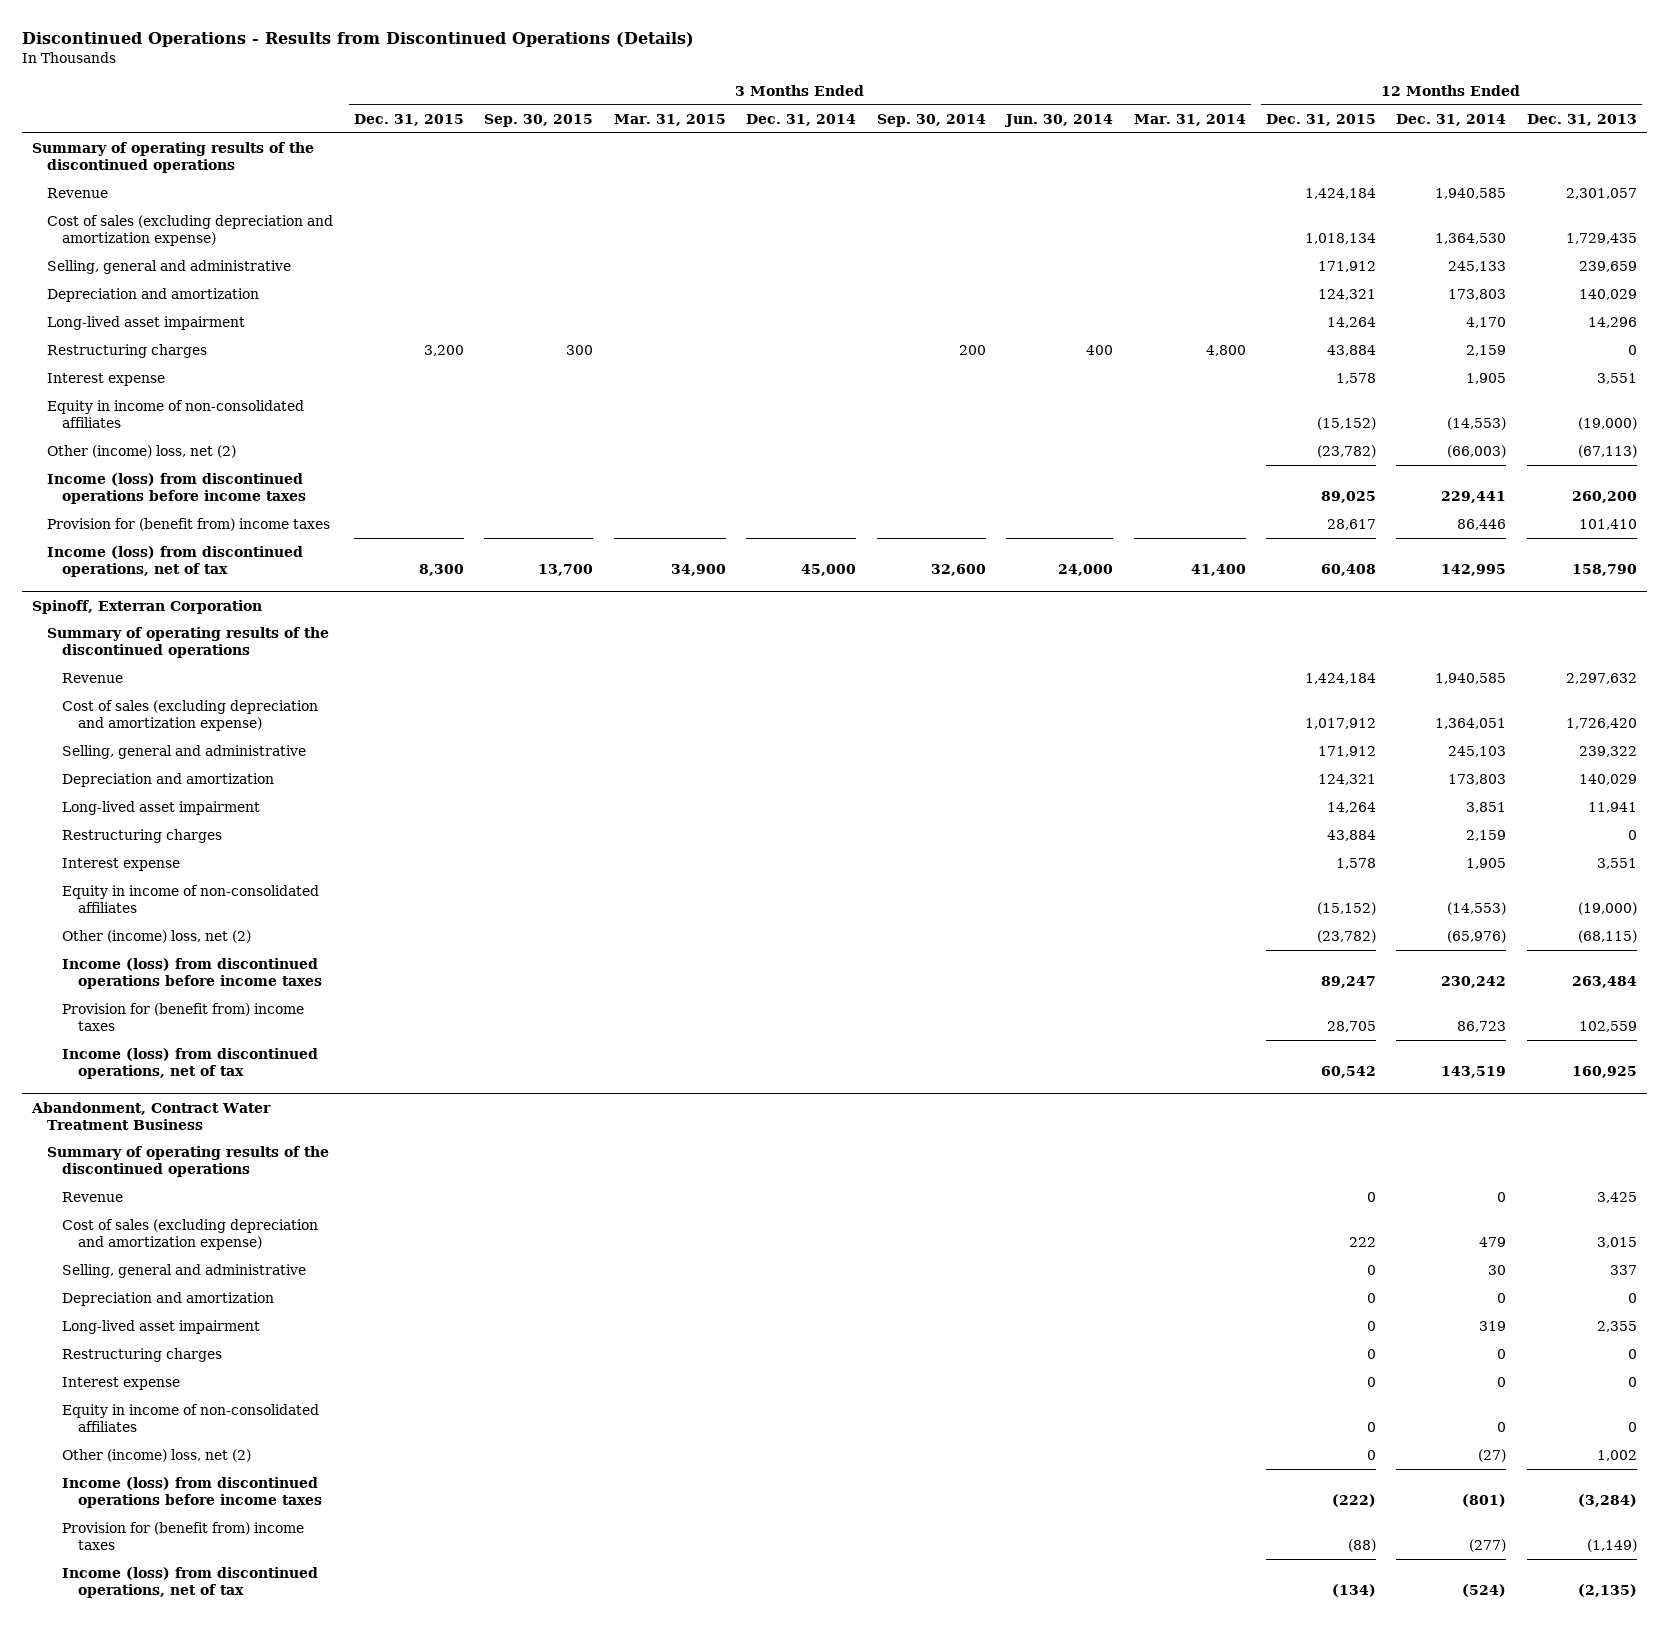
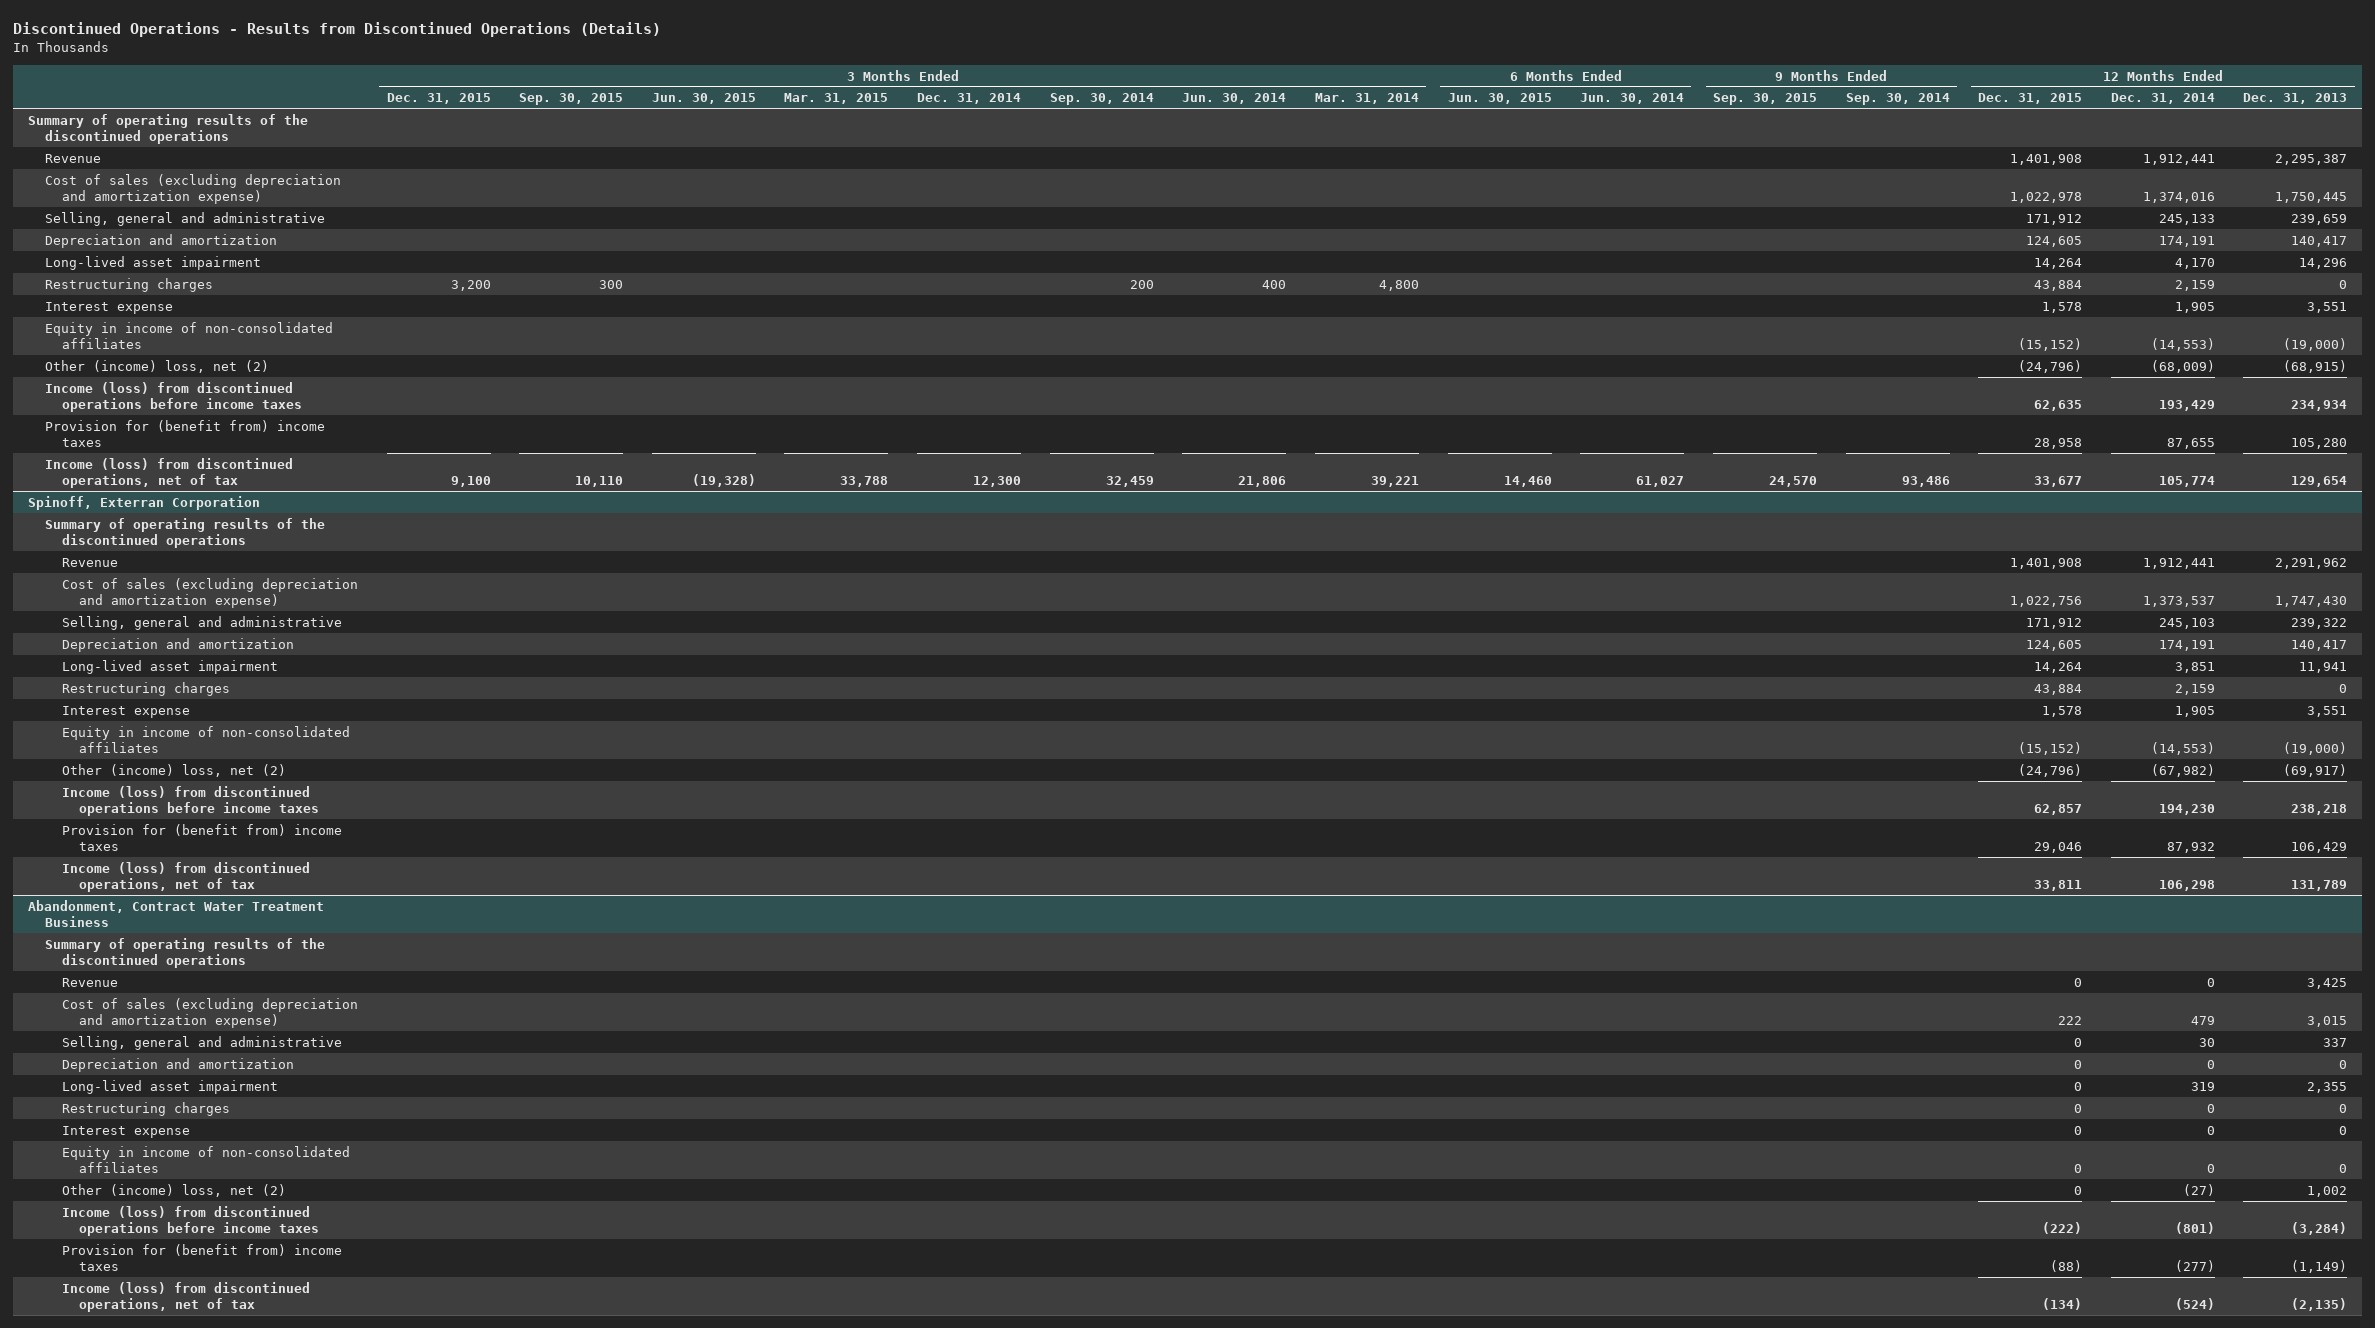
- | 3 Months Ended Dec. 31, 2015 | 3 Months Ended Sep. 30, 2015 | 3 Months Ended Mar. 31, 2015 | 3 Months Ended Dec. 31, 2014 | 3 Months Ended Sep. 30, 2014 | 3 Months Ended Jun. 30, 2014 | 3 Months Ended Mar. 31, 2014 | 12 Months Ended Dec. 31, 2015 | 12 Months Ended Dec. 31, 2014 | 12 Months Ended Dec. 31, 2013
+ | 3 Months Ended Dec. 31, 2015 | 3 Months Ended Sep. 30, 2015 | 3 Months Ended Jun. 30, 2015 | 3 Months Ended Mar. 31, 2015 | 3 Months Ended Dec. 31, 2014 | 3 Months Ended Sep. 30, 2014 | 3 Months Ended Jun. 30, 2014 | 3 Months Ended Mar. 31, 2014 | 6 Months Ended Jun. 30, 2015 | 6 Months Ended Jun. 30, 2014 | 9 Months Ended Sep. 30, 2015 | 9 Months Ended Sep. 30, 2014 | 12 Months Ended Dec. 31, 2015 | 12 Months Ended Dec. 31, 2014 | 12 Months Ended Dec. 31, 2013
- Revenue | | | | | | | | 1,424,184 | 1,940,585 | 2,301,057
- Cost of sales (excluding depreciation and amortization expense) | | | | | | | | 1,018,134 | 1,364,530 | 1,729,435
+ Revenue | | | | | | | | | | | | | 1,401,908 | 1,912,441 | 2,295,387
+ Cost of sales (excluding depreciation and amortization expense) | | | | | | | | | | | | | 1,022,978 | 1,374,016 | 1,750,445
- Depreciation and amortization | | | | | | | | 124,321 | 173,803 | 140,029
+ Depreciation and amortization | | | | | | | | | | | | | 124,605 | 174,191 | 140,417
- Other (income) loss, net (2) | | | | | | | | (23,782) | (66,003) | (67,113)
- Income (loss) from discontinued operations before income taxes | | | | | | | | 89,025 | 229,441 | 260,200
- Provision for (benefit from) income taxes | | | | | | | | 28,617 | 86,446 | 101,410
- Income (loss) from discontinued operations, net of tax | 8,300 | 13,700 | 34,900 | 45,000 | 32,600 | 24,000 | 41,400 | 60,408 | 142,995 | 158,790
+ Other (income) loss, net (2) | | | | | | | | | | | | | (24,796) | (68,009) | (68,915)
+ Income (loss) from discontinued operations before income taxes | | | | | | | | | | | | | 62,635 | 193,429 | 234,934
+ Provision for (benefit from) income taxes | | | | | | | | | | | | | 28,958 | 87,655 | 105,280
+ Income (loss) from discontinued operations, net of tax | 9,100 | 10,110 | (19,328) | 33,788 | 12,300 | 32,459 | 21,806 | 39,221 | 14,460 | 61,027 | 24,570 | 93,486 | 33,677 | 105,774 | 129,654
@ Spinoff, Exterran Corporation
- Revenue | | | | | | | | 1,424,184 | 1,940,585 | 2,297,632
- Cost of sales (excluding depreciation and amortization expense) | | | | | | | | 1,017,912 | 1,364,051 | 1,726,420
+ Revenue | | | | | | | | | | | | | 1,401,908 | 1,912,441 | 2,291,962
+ Cost of sales (excluding depreciation and amortization expense) | | | | | | | | | | | | | 1,022,756 | 1,373,537 | 1,747,430
- Depreciation and amortization | | | | | | | | 124,321 | 173,803 | 140,029
+ Depreciation and amortization | | | | | | | | | | | | | 124,605 | 174,191 | 140,417
- Other (income) loss, net (2) | | | | | | | | (23,782) | (65,976) | (68,115)
- Income (loss) from discontinued operations before income taxes | | | | | | | | 89,247 | 230,242 | 263,484
- Provision for (benefit from) income taxes | | | | | | | | 28,705 | 86,723 | 102,559
- Income (loss) from discontinued operations, net of tax | | | | | | | | 60,542 | 143,519 | 160,925
+ Other (income) loss, net (2) | | | | | | | | | | | | | (24,796) | (67,982) | (69,917)
+ Income (loss) from discontinued operations before income taxes | | | | | | | | | | | | | 62,857 | 194,230 | 238,218
+ Provision for (benefit from) income taxes | | | | | | | | | | | | | 29,046 | 87,932 | 106,429
+ Income (loss) from discontinued operations, net of tax | | | | | | | | | | | | | 33,811 | 106,298 | 131,789

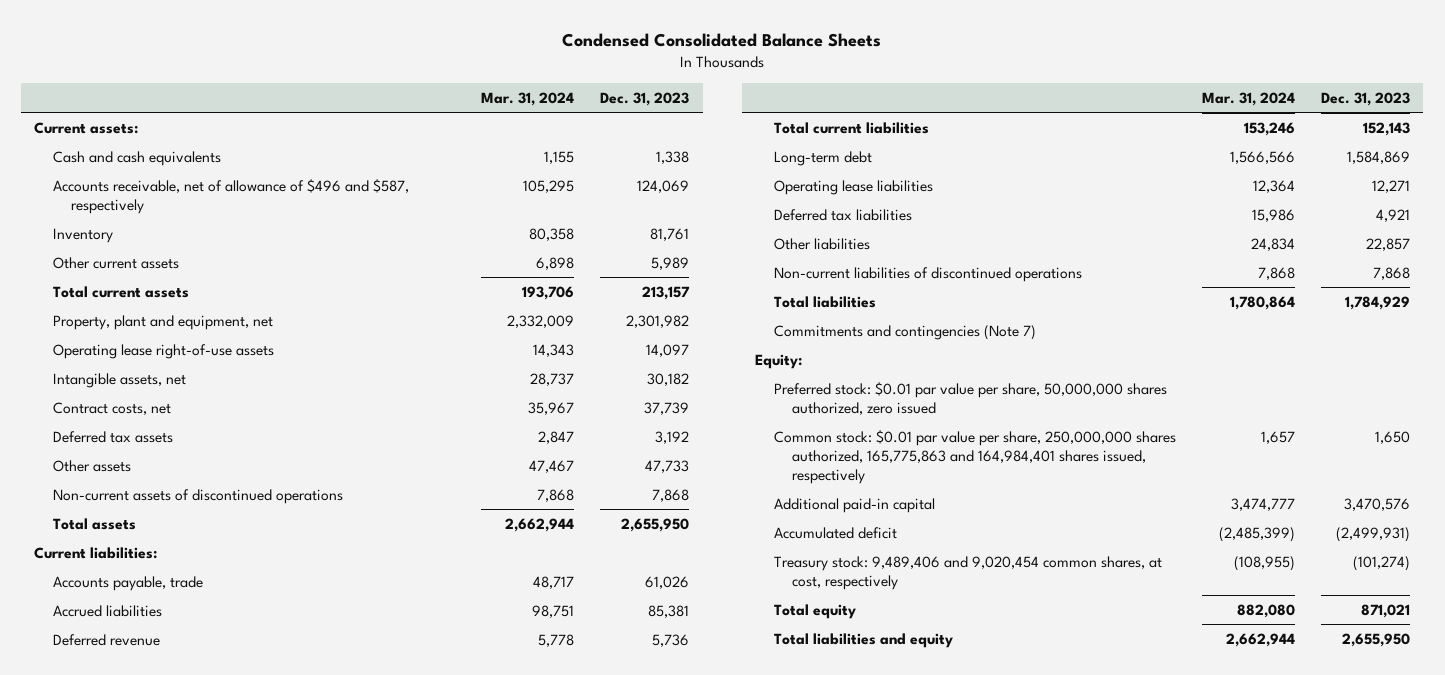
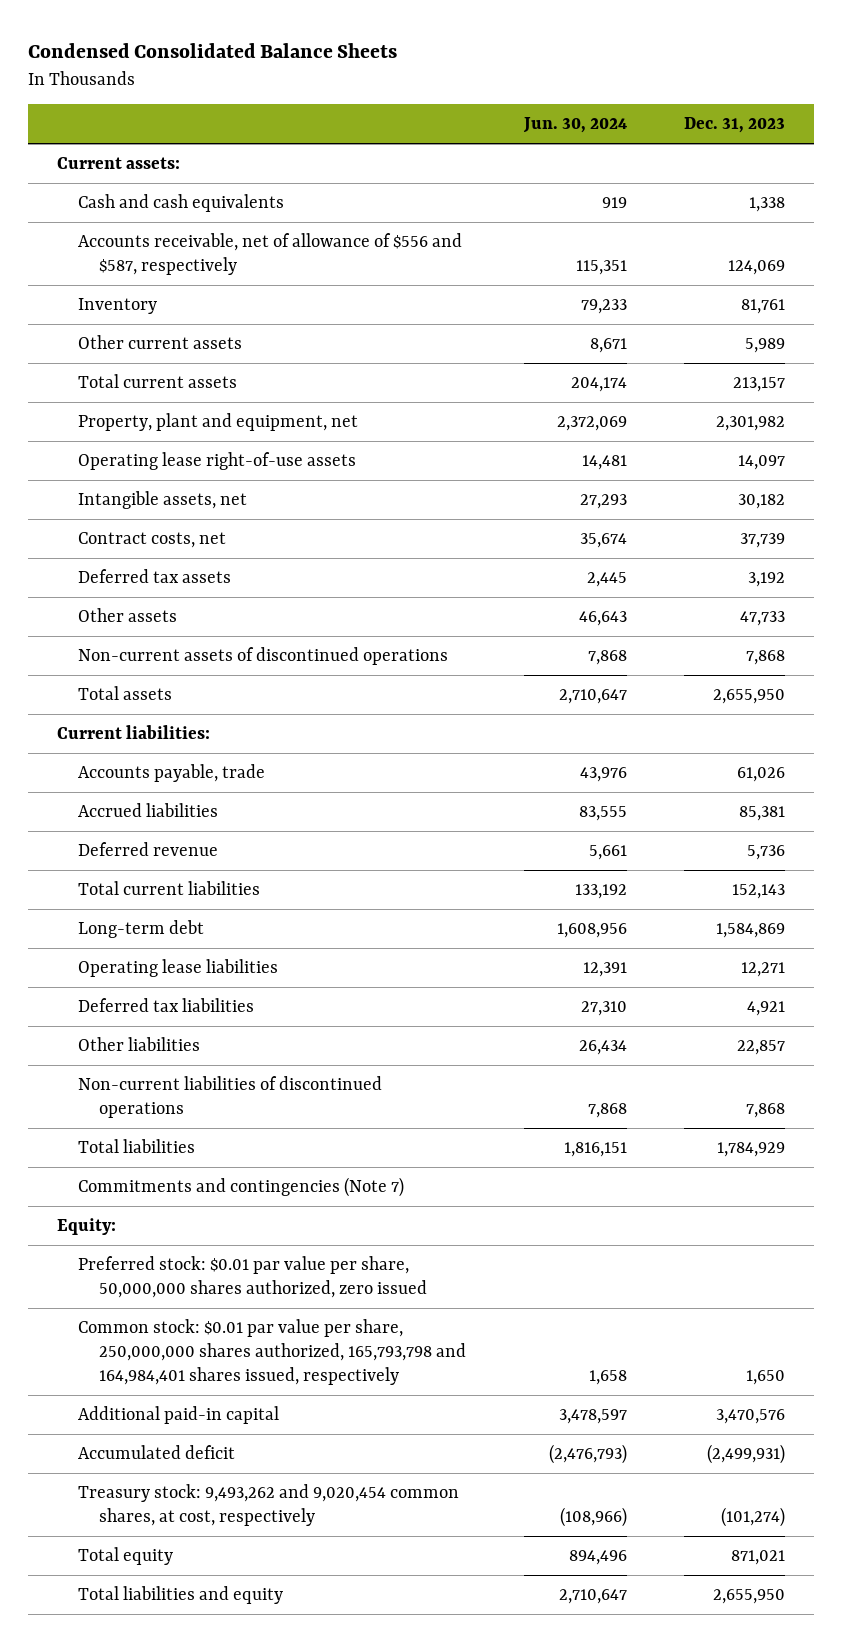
- | Mar. 31, 2024 | Dec. 31, 2023
+ | Jun. 30, 2024 | Dec. 31, 2023
- Accounts receivable, net of allowance of $496 and $587, respectively | 105,295 | 124,069
+ Accounts receivable, net of allowance of $556 and $587, respectively | 115,351 | 124,069
- Common stock: $0.01 par value per share, 250,000,000 shares authorized, 165,775,863 and 164,984,401 shares issued, respectively | 1,657 | 1,650
+ Common stock: $0.01 par value per share, 250,000,000 shares authorized, 165,793,798 and 164,984,401 shares issued, respectively | 1,658 | 1,650
- Treasury stock: 9,489,406 and 9,020,454 common shares, at cost, respectively | (108,955) | (101,274)
+ Treasury stock: 9,493,262 and 9,020,454 common shares, at cost, respectively | (108,966) | (101,274)

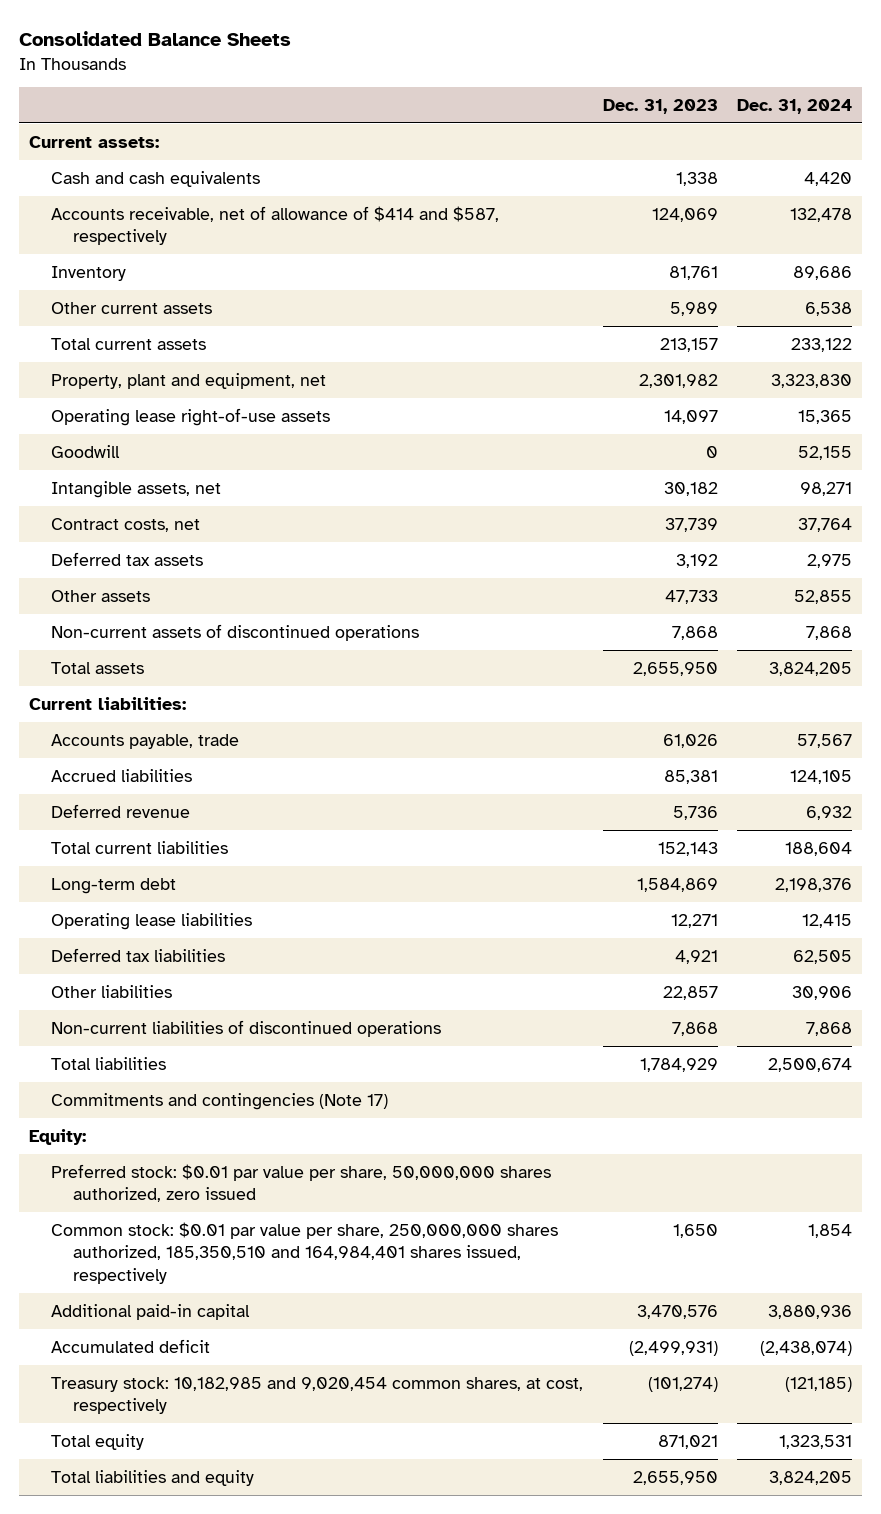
- Condensed Consolidated Balance Sheets
+ Consolidated Balance Sheets
- | Jun. 30, 2024 | Dec. 31, 2023
+ | Dec. 31, 2023 | Dec. 31, 2024
- Accounts receivable, net of allowance of $556 and $587, respectively | 115,351 | 124,069
+ Accounts receivable, net of allowance of $414 and $587, respectively | 124,069 | 132,478
+ Goodwill | 0 | 52,155
- Commitments and contingencies (Note 7)
+ Commitments and contingencies (Note 17)
- Common stock: $0.01 par value per share, 250,000,000 shares authorized, 165,793,798 and 164,984,401 shares issued, respectively | 1,658 | 1,650
+ Common stock: $0.01 par value per share, 250,000,000 shares authorized, 185,350,510 and 164,984,401 shares issued, respectively | 1,650 | 1,854
- Treasury stock: 9,493,262 and 9,020,454 common shares, at cost, respectively | (108,966) | (101,274)
+ Treasury stock: 10,182,985 and 9,020,454 common shares, at cost, respectively | (101,274) | (121,185)

